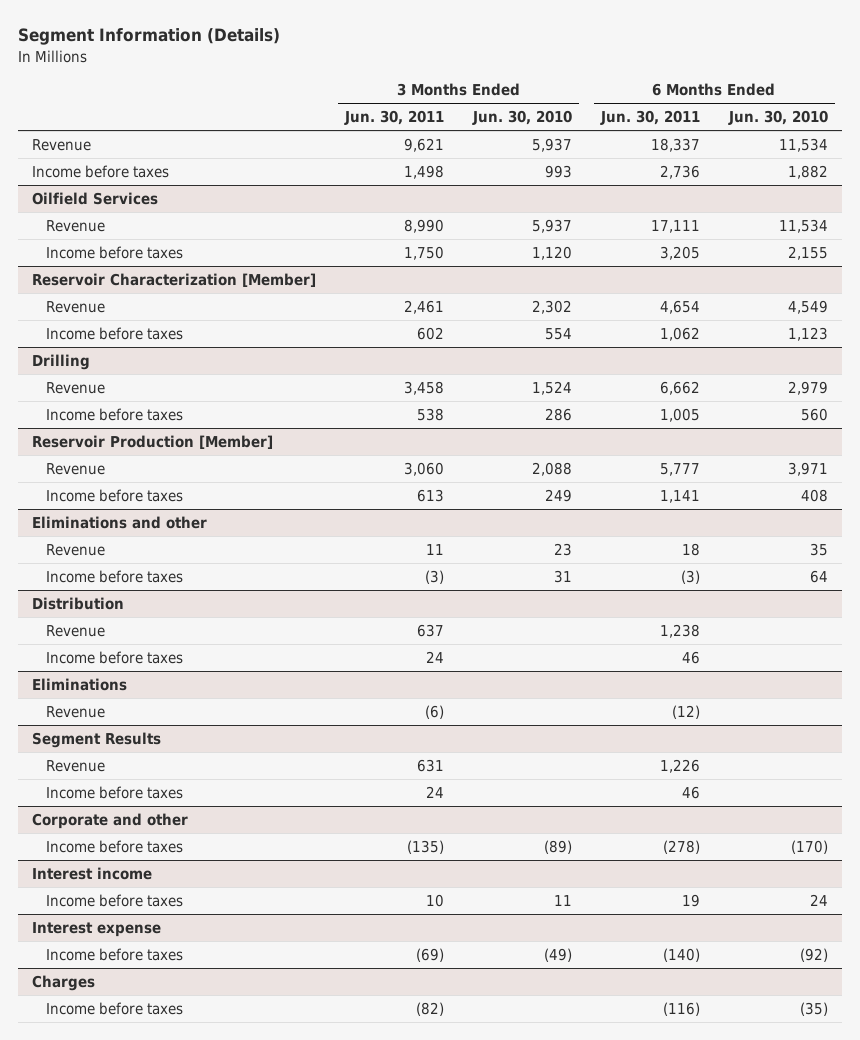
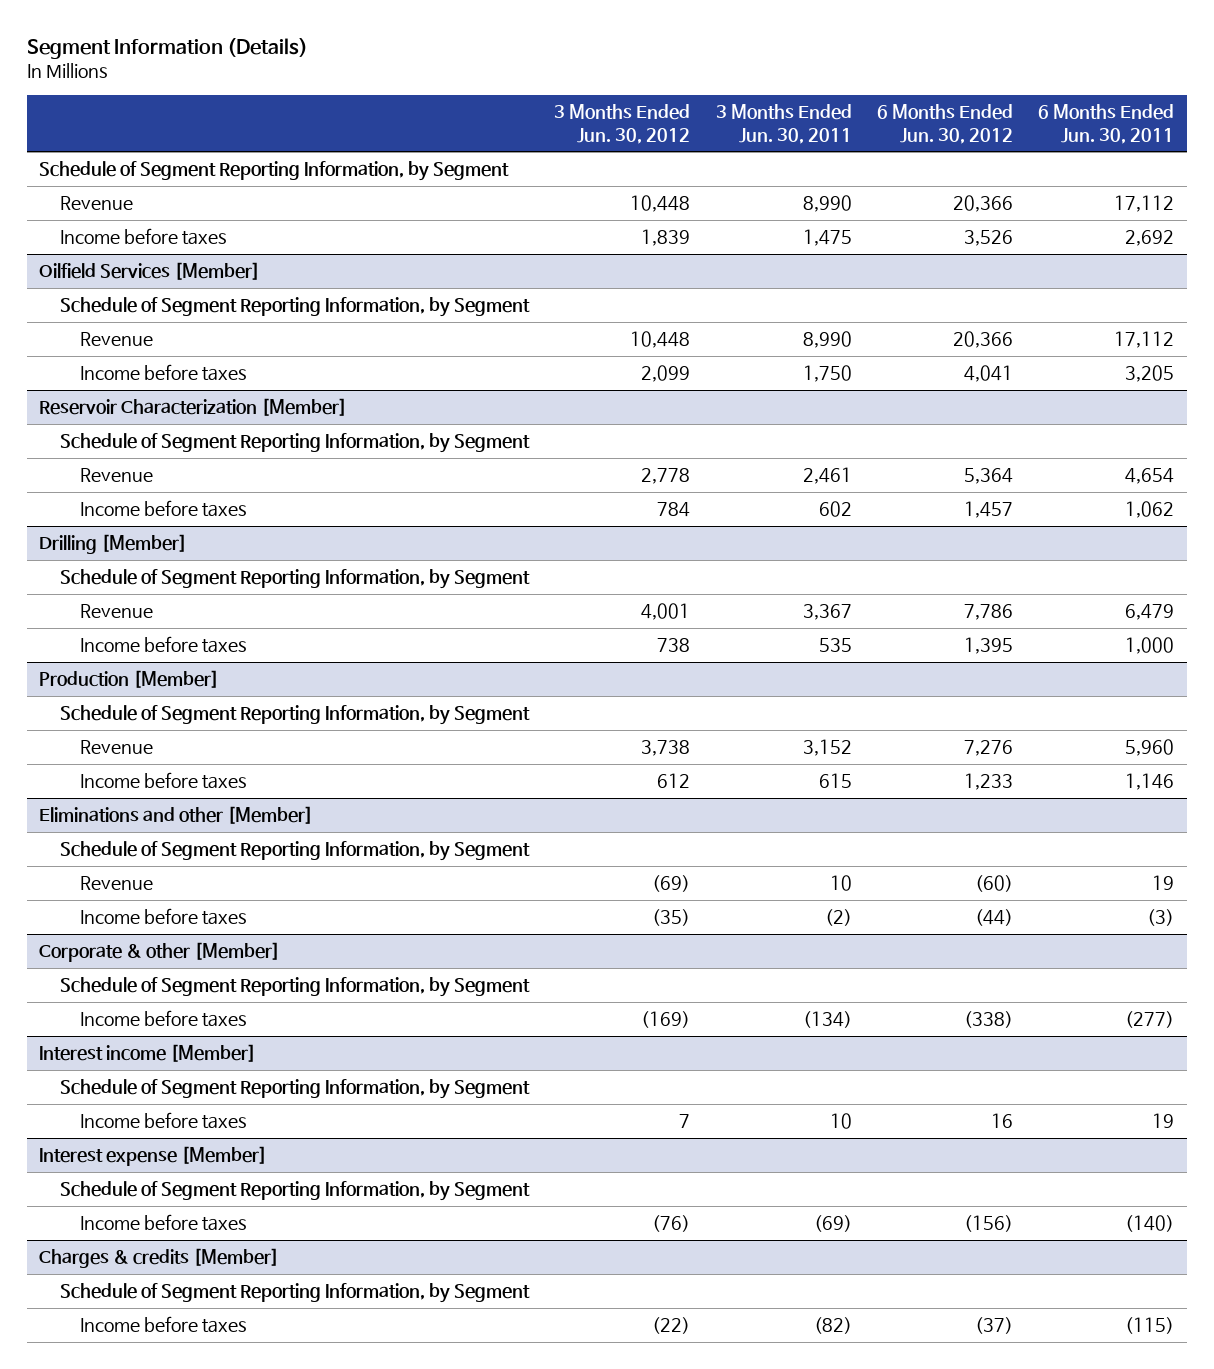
- | 3 Months Ended Jun. 30, 2011 | 3 Months Ended Jun. 30, 2010 | 6 Months Ended Jun. 30, 2011 | 6 Months Ended Jun. 30, 2010
+ | 3 Months Ended Jun. 30, 2012 | 3 Months Ended Jun. 30, 2011 | 6 Months Ended Jun. 30, 2012 | 6 Months Ended Jun. 30, 2011
- Revenue | 9,621 | 5,937 | 18,337 | 11,534
- Income before taxes | 1,498 | 993 | 2,736 | 1,882
- Oilfield Services
- Revenue | 8,990 | 5,937 | 17,111 | 11,534
+ Schedule of Segment Reporting Information, by Segment
+ Revenue | 10,448 | 8,990 | 20,366 | 17,112
+ Income before taxes | 1,839 | 1,475 | 3,526 | 2,692
+ Oilfield Services [Member]
+ Schedule of Segment Reporting Information, by Segment
+ Revenue | 10,448 | 8,990 | 20,366 | 17,112
@ Reservoir Characterization [Member]
+ Schedule of Segment Reporting Information, by Segment
- Drilling
- Revenue | 3,458 | 1,524 | 6,662 | 2,979
- Income before taxes | 538 | 286 | 1,005 | 560
- Reservoir Production [Member]
- Revenue | 3,060 | 2,088 | 5,777 | 3,971
- Income before taxes | 613 | 249 | 1,141 | 408
- Eliminations and other
- Revenue | 11 | 23 | 18 | 35
- Income before taxes | (3) | 31 | (3) | 64
- Distribution
- Revenue | 637 | | 1,238 |
- Income before taxes | 24 | | 46 |
- Eliminations
- Revenue | (6) | | (12) |
- Segment Results
- Revenue | 631 | | 1,226 |
- Income before taxes | 24 | | 46 |
- Corporate and other
- Income before taxes | (135) | (89) | (278) | (170)
- Interest income
+ Drilling [Member]
+ Schedule of Segment Reporting Information, by Segment
+ Revenue | 4,001 | 3,367 | 7,786 | 6,479
+ Income before taxes | 738 | 535 | 1,395 | 1,000
+ Production [Member]
+ Schedule of Segment Reporting Information, by Segment
+ Revenue | 3,738 | 3,152 | 7,276 | 5,960
+ Income before taxes | 612 | 615 | 1,233 | 1,146
+ Eliminations and other [Member]
+ Schedule of Segment Reporting Information, by Segment
+ Revenue | (69) | 10 | (60) | 19
+ Income before taxes | (35) | (2) | (44) | (3)
+ Corporate & other [Member]
+ Schedule of Segment Reporting Information, by Segment
+ Income before taxes | (169) | (134) | (338) | (277)
+ Interest income [Member]
+ Schedule of Segment Reporting Information, by Segment
- Interest expense
+ Interest expense [Member]
+ Schedule of Segment Reporting Information, by Segment
- Charges
- Income before taxes | (82) | | (116) | (35)
+ Charges & credits [Member]
+ Schedule of Segment Reporting Information, by Segment
+ Income before taxes | (22) | (82) | (37) | (115)

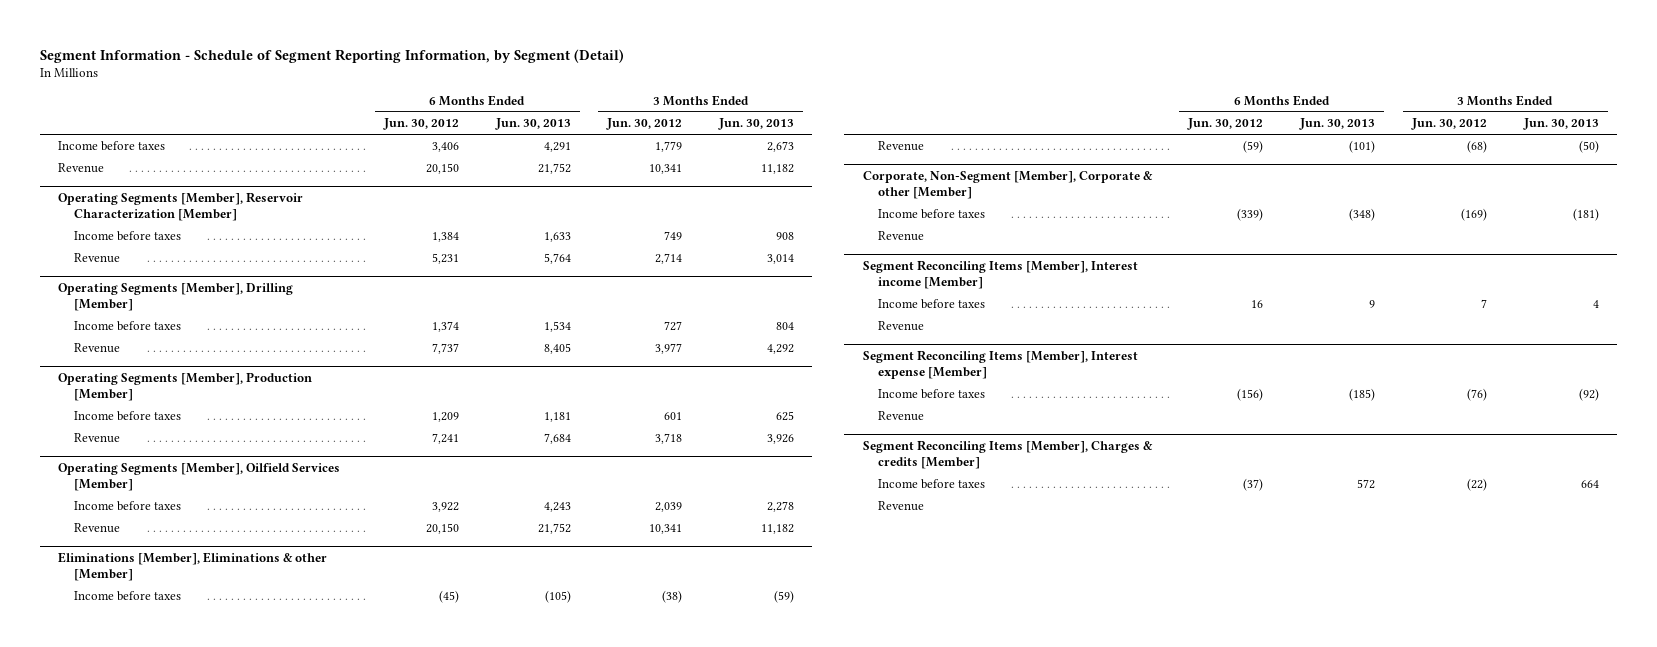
- Segment Information (Details)
+ Segment Information - Schedule of Segment Reporting Information, by Segment (Detail)
- | 3 Months Ended Jun. 30, 2012 | 3 Months Ended Jun. 30, 2011 | 6 Months Ended Jun. 30, 2012 | 6 Months Ended Jun. 30, 2011
+ | 6 Months Ended Jun. 30, 2012 | 6 Months Ended Jun. 30, 2013 | 3 Months Ended Jun. 30, 2012 | 3 Months Ended Jun. 30, 2013
- Schedule of Segment Reporting Information, by Segment
- Revenue | 10,448 | 8,990 | 20,366 | 17,112
- Income before taxes | 1,839 | 1,475 | 3,526 | 2,692
- Oilfield Services [Member]
- Schedule of Segment Reporting Information, by Segment
- Revenue | 10,448 | 8,990 | 20,366 | 17,112
- Income before taxes | 2,099 | 1,750 | 4,041 | 3,205
- Reservoir Characterization [Member]
- Schedule of Segment Reporting Information, by Segment
- Revenue | 2,778 | 2,461 | 5,364 | 4,654
- Income before taxes | 784 | 602 | 1,457 | 1,062
- Drilling [Member]
- Schedule of Segment Reporting Information, by Segment
- Revenue | 4,001 | 3,367 | 7,786 | 6,479
- Income before taxes | 738 | 535 | 1,395 | 1,000
- Production [Member]
- Schedule of Segment Reporting Information, by Segment
- Revenue | 3,738 | 3,152 | 7,276 | 5,960
- Income before taxes | 612 | 615 | 1,233 | 1,146
- Eliminations and other [Member]
- Schedule of Segment Reporting Information, by Segment
- Revenue | (69) | 10 | (60) | 19
- Income before taxes | (35) | (2) | (44) | (3)
- Corporate & other [Member]
- Schedule of Segment Reporting Information, by Segment
- Income before taxes | (169) | (134) | (338) | (277)
- Interest income [Member]
- Schedule of Segment Reporting Information, by Segment
+ Income before taxes | 3,406 | 4,291 | 1,779 | 2,673
+ Revenue | 20,150 | 21,752 | 10,341 | 11,182
+ Operating Segments [Member], Reservoir Characterization [Member]
+ Income before taxes | 1,384 | 1,633 | 749 | 908
+ Revenue | 5,231 | 5,764 | 2,714 | 3,014
+ Operating Segments [Member], Drilling [Member]
+ Income before taxes | 1,374 | 1,534 | 727 | 804
+ Revenue | 7,737 | 8,405 | 3,977 | 4,292
+ Operating Segments [Member], Production [Member]
+ Income before taxes | 1,209 | 1,181 | 601 | 625
+ Revenue | 7,241 | 7,684 | 3,718 | 3,926
+ Operating Segments [Member], Oilfield Services [Member]
+ Income before taxes | 3,922 | 4,243 | 2,039 | 2,278
+ Revenue | 20,150 | 21,752 | 10,341 | 11,182
+ Eliminations [Member], Eliminations & other [Member]
+ Income before taxes | (45) | (105) | (38) | (59)
+ Revenue | (59) | (101) | (68) | (50)
+ Corporate, Non-Segment [Member], Corporate & other [Member]
+ Income before taxes | (339) | (348) | (169) | (181)
+ Revenue
+ Segment Reconciling Items [Member], Interest income [Member]
- Interest expense [Member]
- Schedule of Segment Reporting Information, by Segment
+ Revenue
+ Segment Reconciling Items [Member], Interest expense [Member]
- Charges & credits [Member]
- Schedule of Segment Reporting Information, by Segment
+ Revenue
+ Segment Reconciling Items [Member], Charges & credits [Member]
+ Revenue

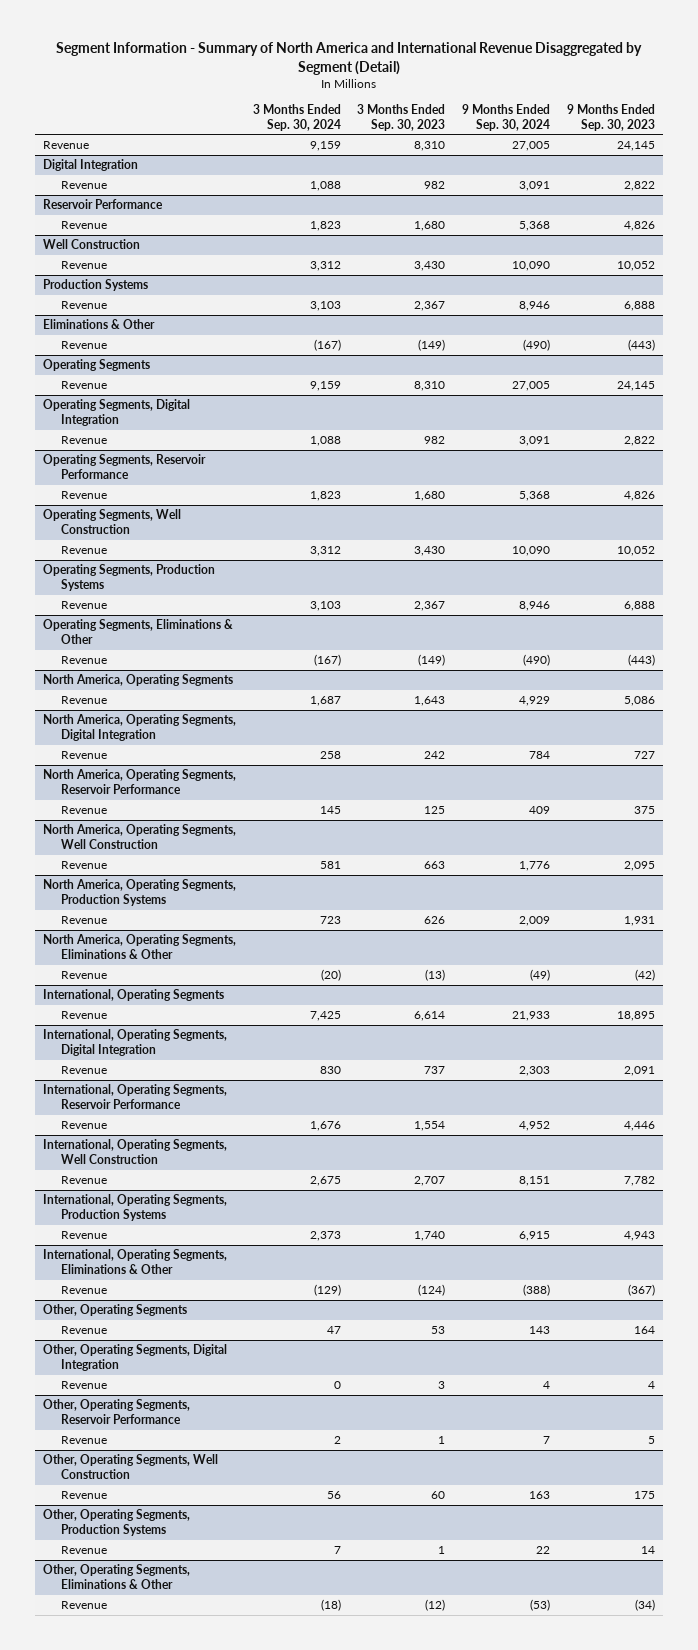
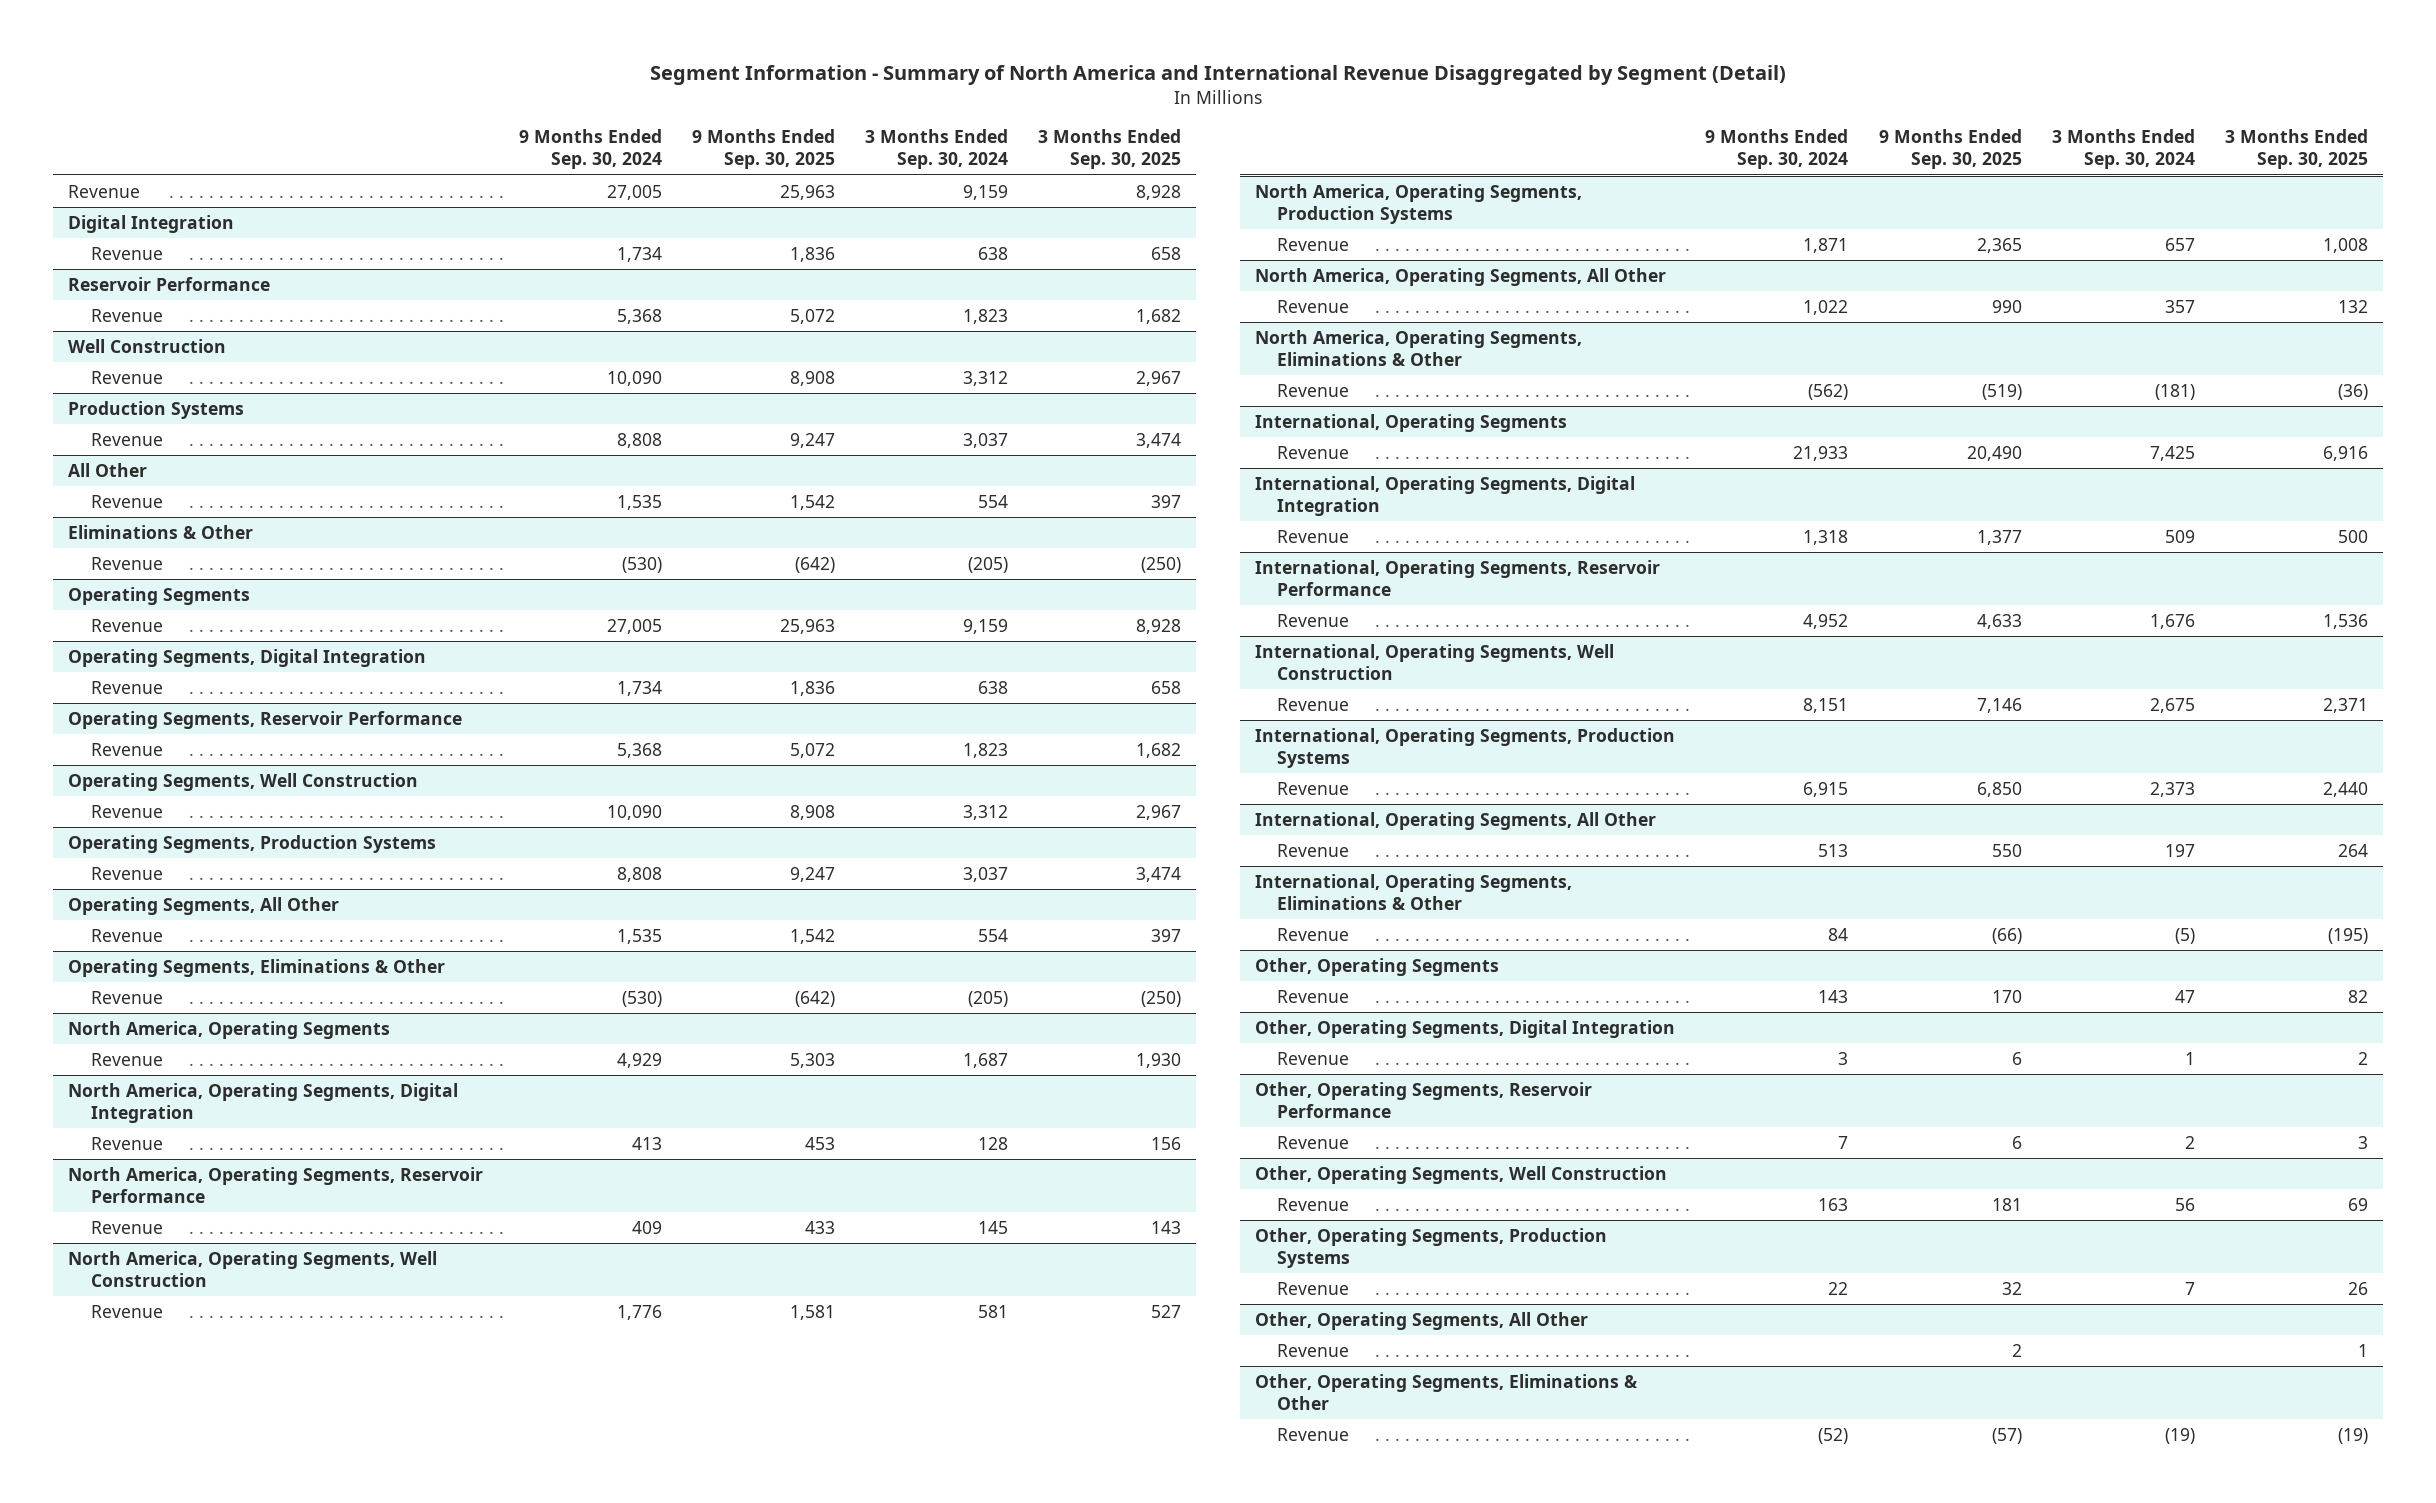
- | 3 Months Ended Sep. 30, 2024 | 3 Months Ended Sep. 30, 2023 | 9 Months Ended Sep. 30, 2024 | 9 Months Ended Sep. 30, 2023
+ | 9 Months Ended Sep. 30, 2024 | 9 Months Ended Sep. 30, 2025 | 3 Months Ended Sep. 30, 2024 | 3 Months Ended Sep. 30, 2025
@ Digital Integration
- Revenue | 1,088 | 982 | 3,091 | 2,822
+ Revenue | 1,734 | 1,836 | 638 | 658
@ Production Systems
- Revenue | 3,103 | 2,367 | 8,946 | 6,888
+ Revenue | 8,808 | 9,247 | 3,037 | 3,474
+ All Other
+ Revenue | 1,535 | 1,542 | 554 | 397
@ Eliminations & Other
- Revenue | (167) | (149) | (490) | (443)
+ Revenue | (530) | (642) | (205) | (250)
@ Operating Segments, Digital Integration
- Revenue | 1,088 | 982 | 3,091 | 2,822
+ Revenue | 1,734 | 1,836 | 638 | 658
@ Operating Segments, Production Systems
- Revenue | 3,103 | 2,367 | 8,946 | 6,888
+ Revenue | 8,808 | 9,247 | 3,037 | 3,474
+ Operating Segments, All Other
+ Revenue | 1,535 | 1,542 | 554 | 397
@ Operating Segments, Eliminations & Other
- Revenue | (167) | (149) | (490) | (443)
+ Revenue | (530) | (642) | (205) | (250)
@ North America, Operating Segments, Digital Integration
- Revenue | 258 | 242 | 784 | 727
+ Revenue | 413 | 453 | 128 | 156
@ North America, Operating Segments, Production Systems
- Revenue | 723 | 626 | 2,009 | 1,931
+ Revenue | 1,871 | 2,365 | 657 | 1,008
+ North America, Operating Segments, All Other
+ Revenue | 1,022 | 990 | 357 | 132
@ North America, Operating Segments, Eliminations & Other
- Revenue | (20) | (13) | (49) | (42)
+ Revenue | (562) | (519) | (181) | (36)
@ International, Operating Segments, Digital Integration
- Revenue | 830 | 737 | 2,303 | 2,091
+ Revenue | 1,318 | 1,377 | 509 | 500
+ International, Operating Segments, All Other
+ Revenue | 513 | 550 | 197 | 264
@ International, Operating Segments, Eliminations & Other
- Revenue | (129) | (124) | (388) | (367)
+ Revenue | 84 | (66) | (5) | (195)
@ Other, Operating Segments, Digital Integration
- Revenue | 0 | 3 | 4 | 4
+ Revenue | 3 | 6 | 1 | 2
+ Other, Operating Segments, All Other
+ Revenue | | 2 | | 1
@ Other, Operating Segments, Eliminations & Other
- Revenue | (18) | (12) | (53) | (34)
+ Revenue | (52) | (57) | (19) | (19)

